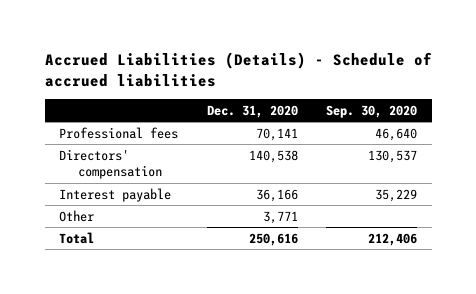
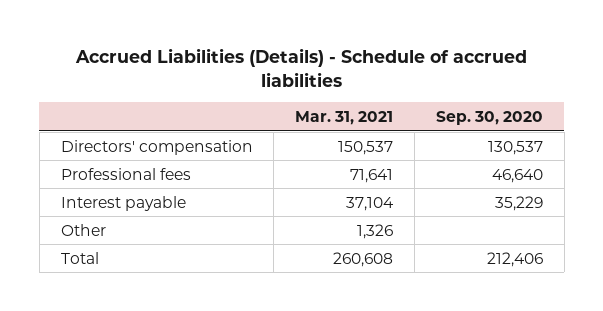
- | Dec. 31, 2020 | Sep. 30, 2020
+ | Mar. 31, 2021 | Sep. 30, 2020
moved down: Professional fees | 71,641 | 46,640

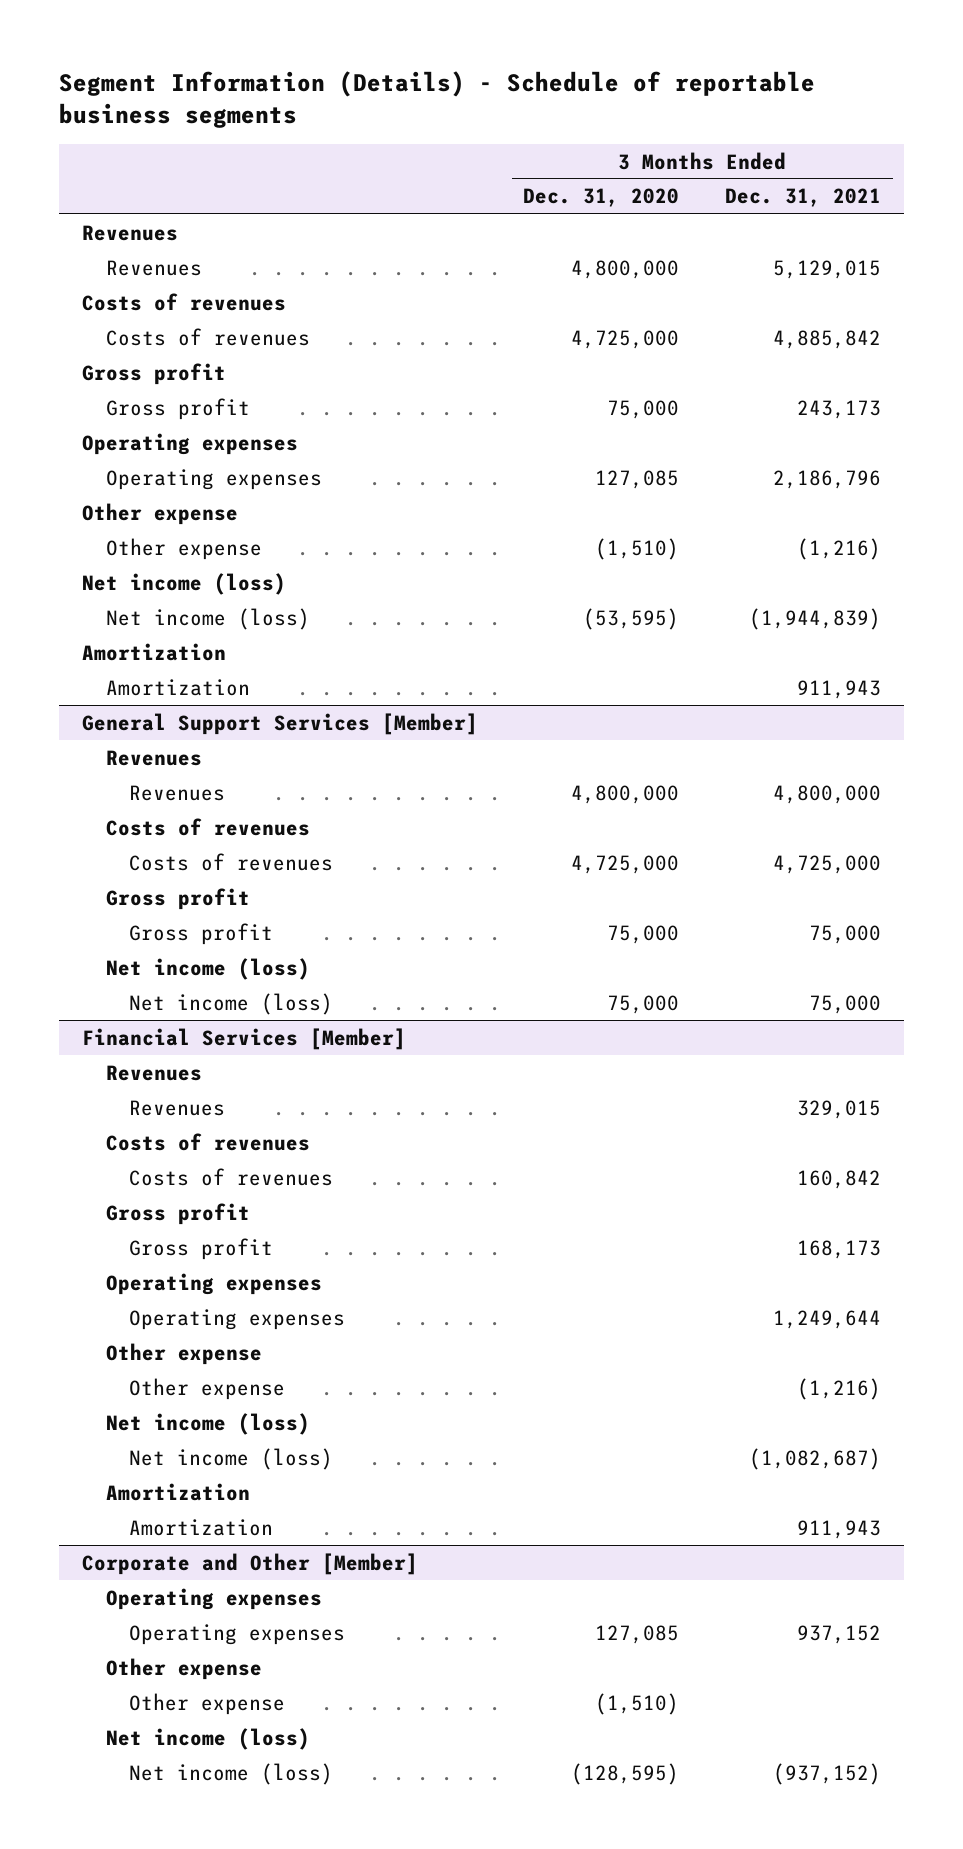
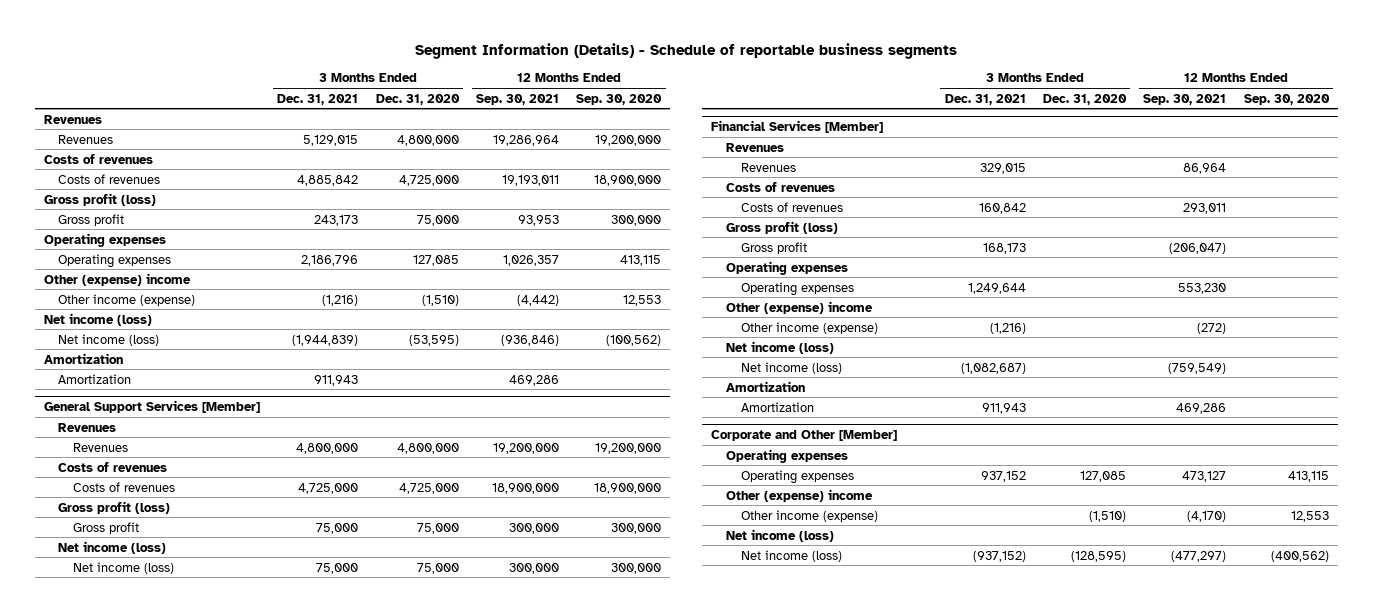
- | 3 Months Ended Dec. 31, 2020 | 3 Months Ended Dec. 31, 2021
+ | 3 Months Ended Dec. 31, 2021 | 3 Months Ended Dec. 31, 2020 | 12 Months Ended Sep. 30, 2021 | 12 Months Ended Sep. 30, 2020
- Gross profit
+ Gross profit (loss)
- Other expense
- Other expense | (1,510) | (1,216)
+ Other (expense) income
+ Other income (expense) | (1,216) | (1,510) | (4,442) | 12,553
@ General Support Services [Member]
- Gross profit
+ Gross profit (loss)
@ Financial Services [Member]
- Gross profit
+ Gross profit (loss)
- Other expense
- Other expense | | (1,216)
+ Other (expense) income
+ Other income (expense) | (1,216) | | (272) |
@ Corporate and Other [Member]
- Other expense
- Other expense | (1,510) |
+ Other (expense) income
+ Other income (expense) | | (1,510) | (4,170) | 12,553

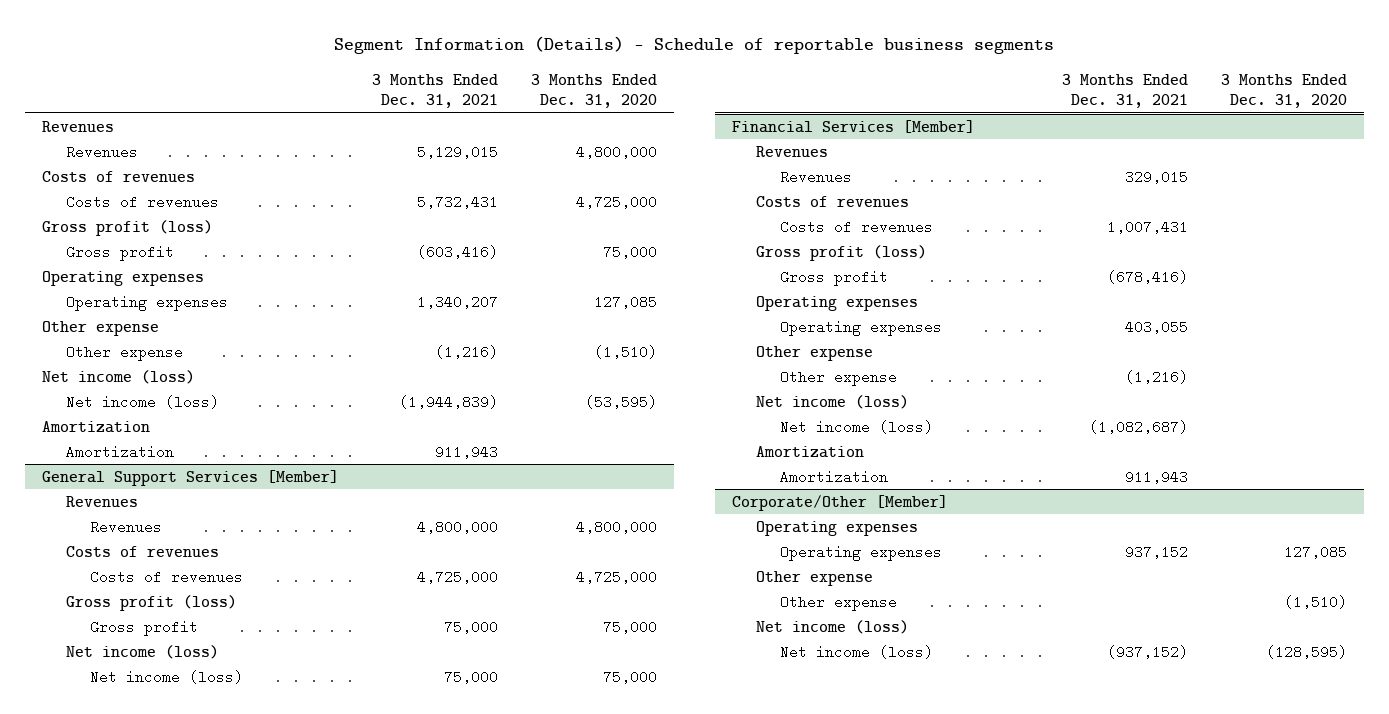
- | 3 Months Ended Dec. 31, 2021 | 3 Months Ended Dec. 31, 2020 | 12 Months Ended Sep. 30, 2021 | 12 Months Ended Sep. 30, 2020
+ | 3 Months Ended Dec. 31, 2021 | 3 Months Ended Dec. 31, 2020
- Costs of revenues | 4,885,842 | 4,725,000 | 19,193,011 | 18,900,000
+ Costs of revenues | 5,732,431 | 4,725,000
- Gross profit | 243,173 | 75,000 | 93,953 | 300,000
+ Gross profit | (603,416) | 75,000
- Operating expenses | 2,186,796 | 127,085 | 1,026,357 | 413,115
- Other (expense) income
- Other income (expense) | (1,216) | (1,510) | (4,442) | 12,553
+ Operating expenses | 1,340,207 | 127,085
+ Other expense
+ Other expense | (1,216) | (1,510)
@ Financial Services [Member]
- Costs of revenues | 160,842 | | 293,011 |
+ Costs of revenues | 1,007,431 |
- Gross profit | 168,173 | | (206,047) |
+ Gross profit | (678,416) |
- Operating expenses | 1,249,644 | | 553,230 |
- Other (expense) income
- Other income (expense) | (1,216) | | (272) |
+ Operating expenses | 403,055 |
+ Other expense
+ Other expense | (1,216) |
- Corporate and Other [Member]
+ Corporate/Other [Member]
- Other (expense) income
- Other income (expense) | | (1,510) | (4,170) | 12,553
+ Other expense
+ Other expense | | (1,510)

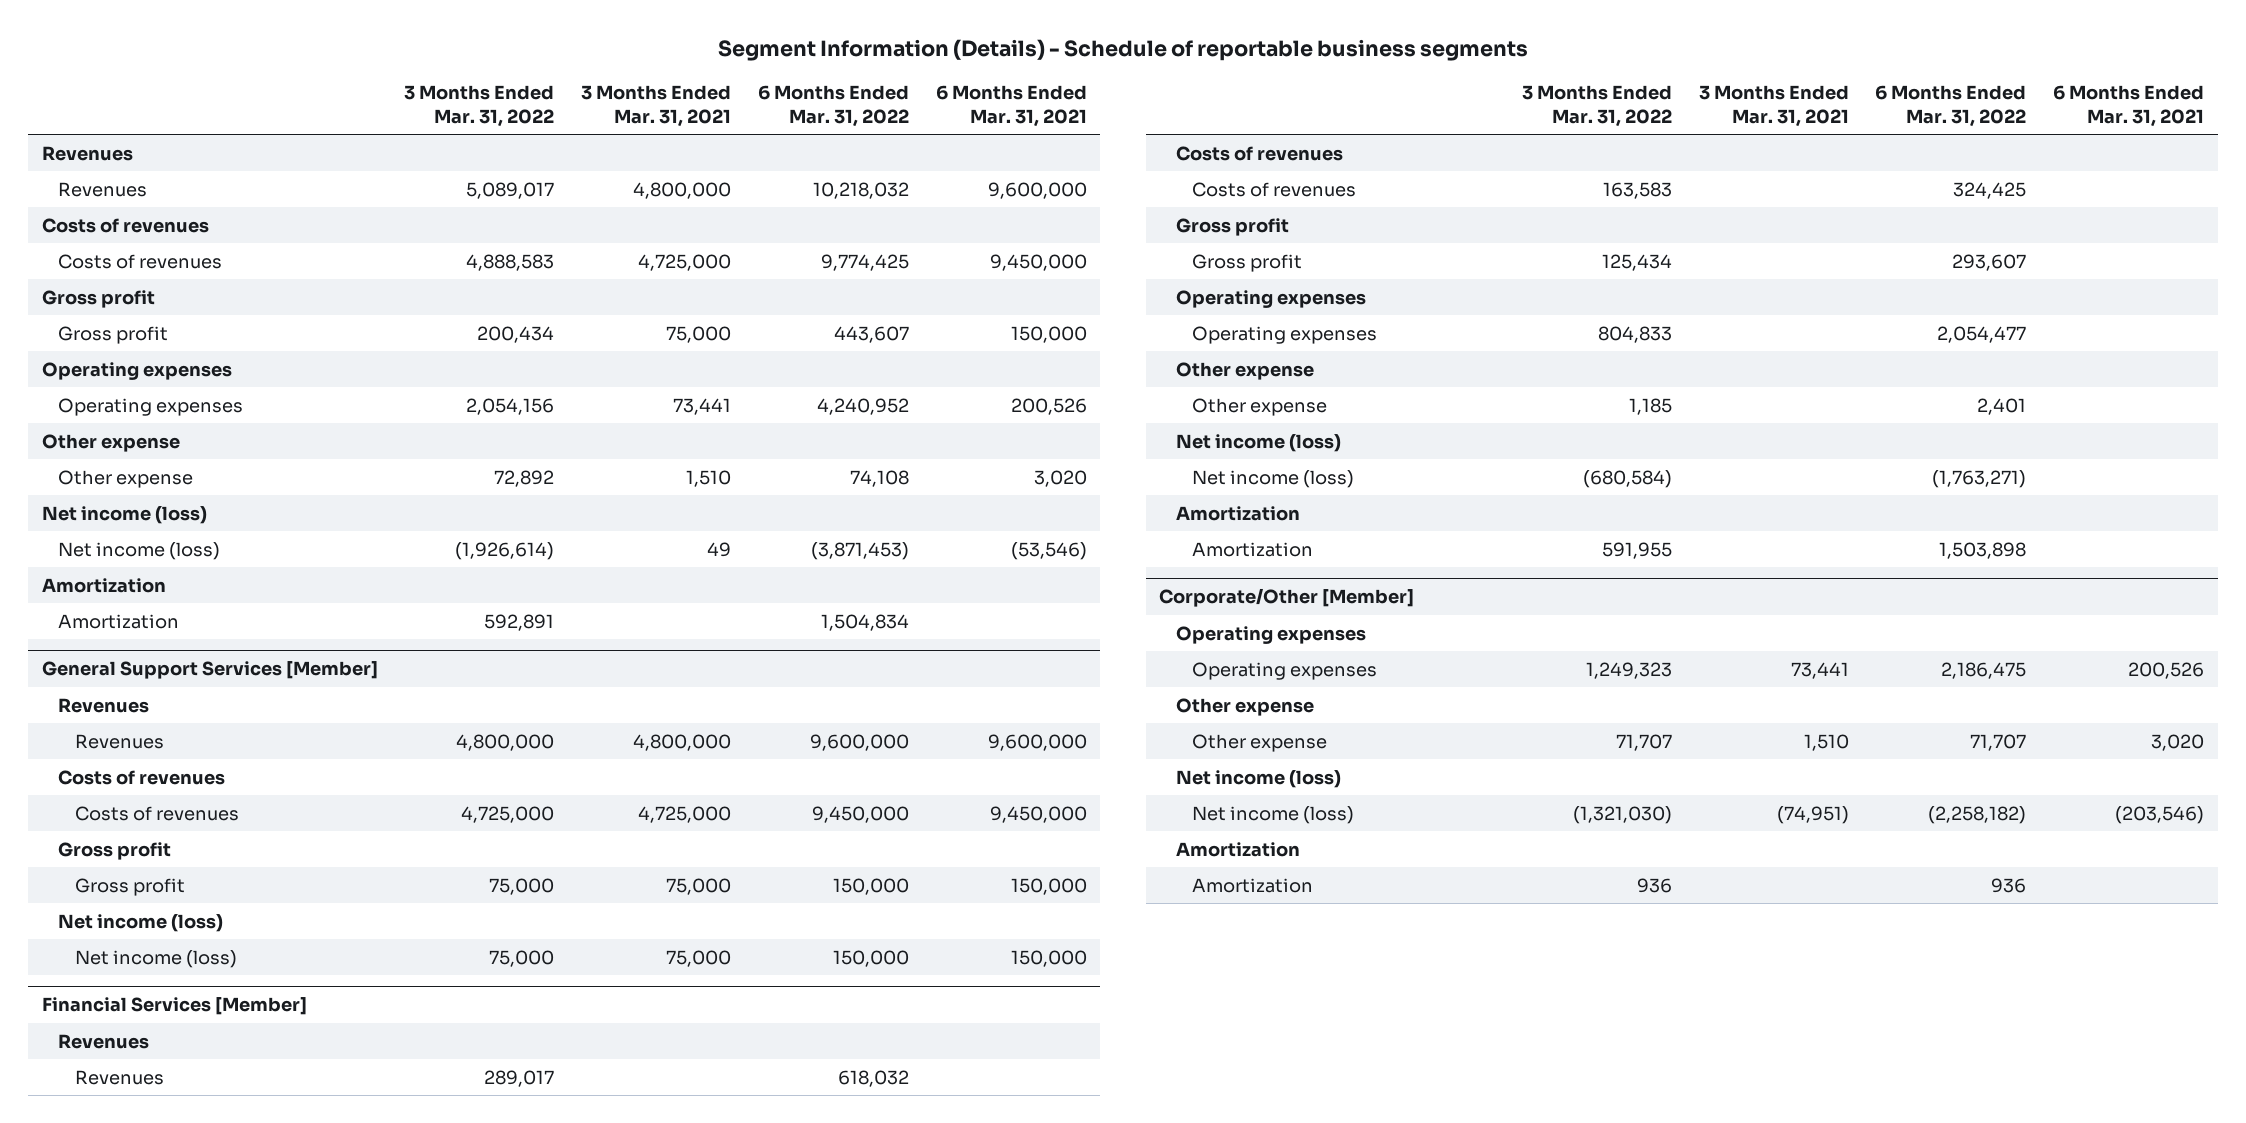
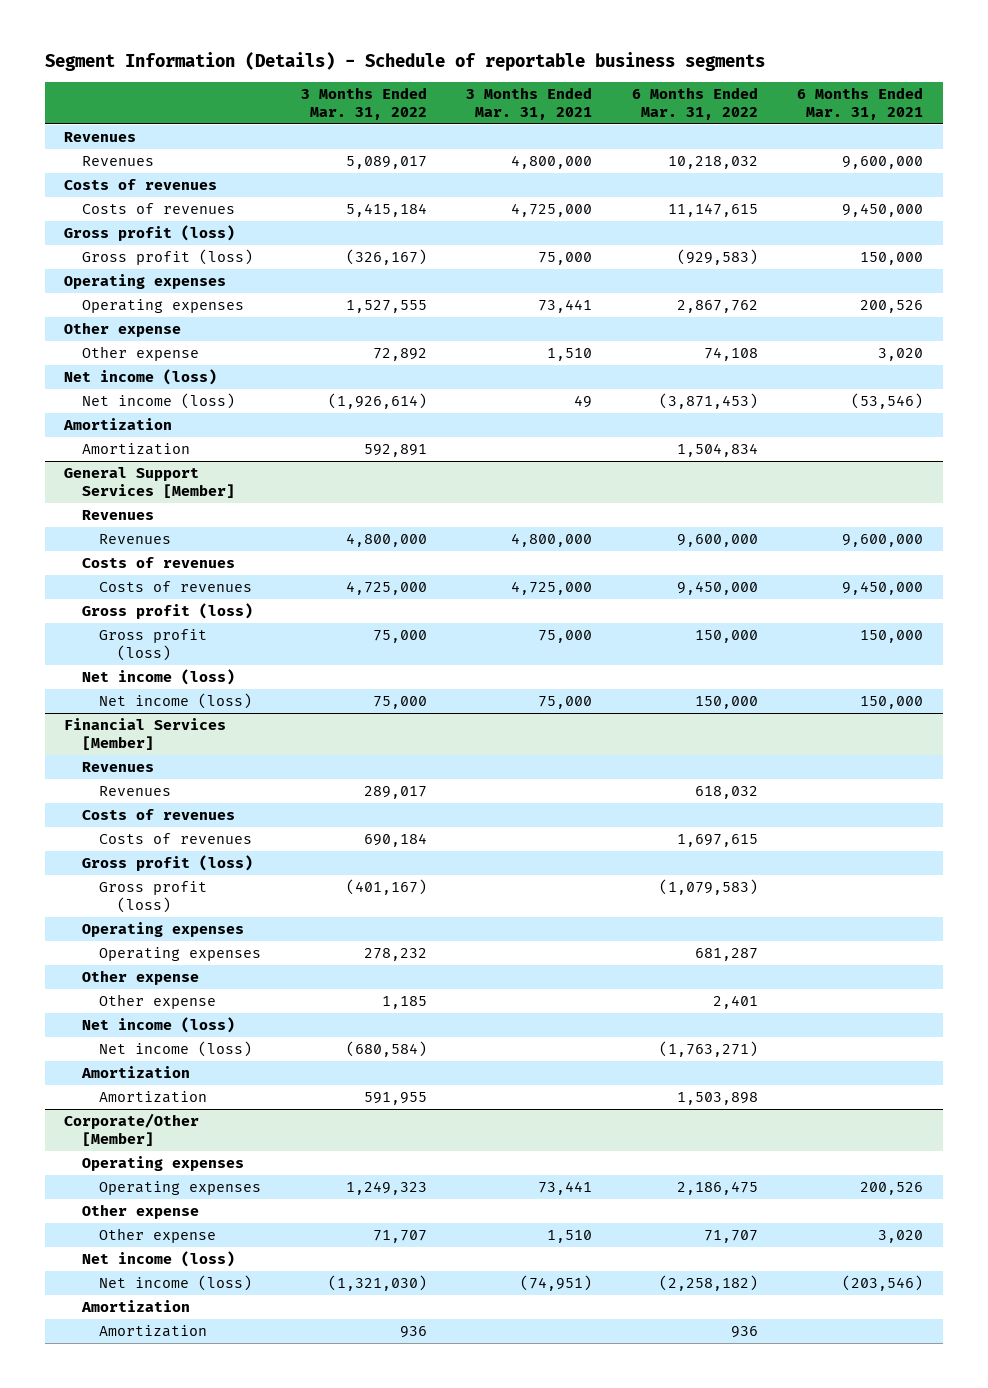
- Costs of revenues | 4,888,583 | 4,725,000 | 9,774,425 | 9,450,000
- Gross profit
- Gross profit | 200,434 | 75,000 | 443,607 | 150,000
+ Costs of revenues | 5,415,184 | 4,725,000 | 11,147,615 | 9,450,000
+ Gross profit (loss)
+ Gross profit (loss) | (326,167) | 75,000 | (929,583) | 150,000
- Operating expenses | 2,054,156 | 73,441 | 4,240,952 | 200,526
+ Operating expenses | 1,527,555 | 73,441 | 2,867,762 | 200,526
@ General Support Services [Member]
- Gross profit
- Gross profit | 75,000 | 75,000 | 150,000 | 150,000
+ Gross profit (loss)
+ Gross profit (loss) | 75,000 | 75,000 | 150,000 | 150,000
@ Financial Services [Member]
- Costs of revenues | 163,583 | | 324,425 |
- Gross profit
- Gross profit | 125,434 | | 293,607 |
+ Costs of revenues | 690,184 | | 1,697,615 |
+ Gross profit (loss)
+ Gross profit (loss) | (401,167) | | (1,079,583) |
- Operating expenses | 804,833 | | 2,054,477 |
+ Operating expenses | 278,232 | | 681,287 |

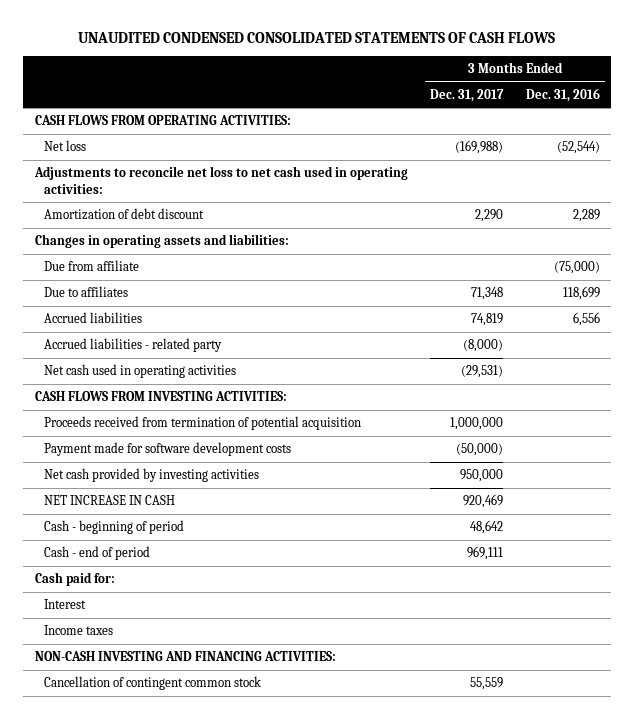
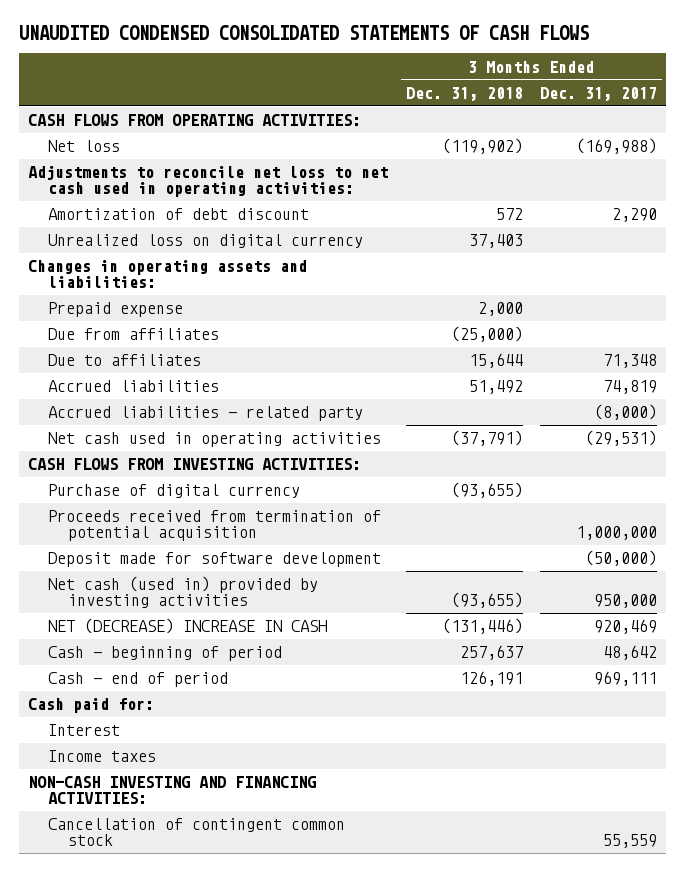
- | 3 Months Ended Dec. 31, 2017 | 3 Months Ended Dec. 31, 2016
+ | 3 Months Ended Dec. 31, 2018 | 3 Months Ended Dec. 31, 2017
+ Unrealized loss on digital currency | 37,403 |
- Due from affiliate | | (75,000)
+ Prepaid expense | 2,000 |
+ Due from affiliates | (25,000) |
+ Purchase of digital currency | (93,655) |
- Payment made for software development costs | (50,000) |
- Net cash provided by investing activities | 950,000 |
- NET INCREASE IN CASH | 920,469 |
+ Deposit made for software development | | (50,000)
+ Net cash (used in) provided by investing activities | (93,655) | 950,000
+ NET (DECREASE) INCREASE IN CASH | (131,446) | 920,469

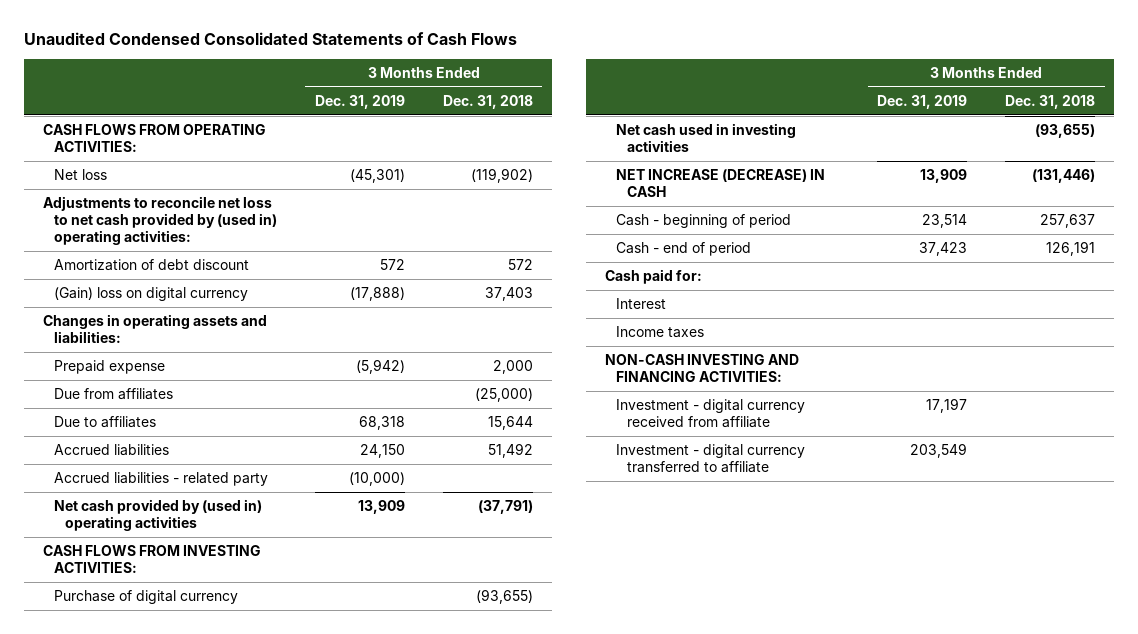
- UNAUDITED CONDENSED CONSOLIDATED STATEMENTS OF CASH FLOWS
+ Unaudited Condensed Consolidated Statements of Cash Flows
- | 3 Months Ended Dec. 31, 2018 | 3 Months Ended Dec. 31, 2017
+ | 3 Months Ended Dec. 31, 2019 | 3 Months Ended Dec. 31, 2018
- Adjustments to reconcile net loss to net cash used in operating activities:
+ Adjustments to reconcile net loss to net cash provided by (used in) operating activities:
- Unrealized loss on digital currency | 37,403 |
+ (Gain) loss on digital currency | (17,888) | 37,403
- Net cash used in operating activities | (37,791) | (29,531)
+ Net cash provided by (used in) operating activities | 13,909 | (37,791)
- Proceeds received from termination of potential acquisition | | 1,000,000
- Deposit made for software development | | (50,000)
- Net cash (used in) provided by investing activities | (93,655) | 950,000
- NET (DECREASE) INCREASE IN CASH | (131,446) | 920,469
+ Net cash used in investing activities | | (93,655)
+ NET INCREASE (DECREASE) IN CASH | 13,909 | (131,446)
- Cancellation of contingent common stock | | 55,559
+ Investment - digital currency received from affiliate | 17,197 |
+ Investment - digital currency transferred to affiliate | 203,549 |

